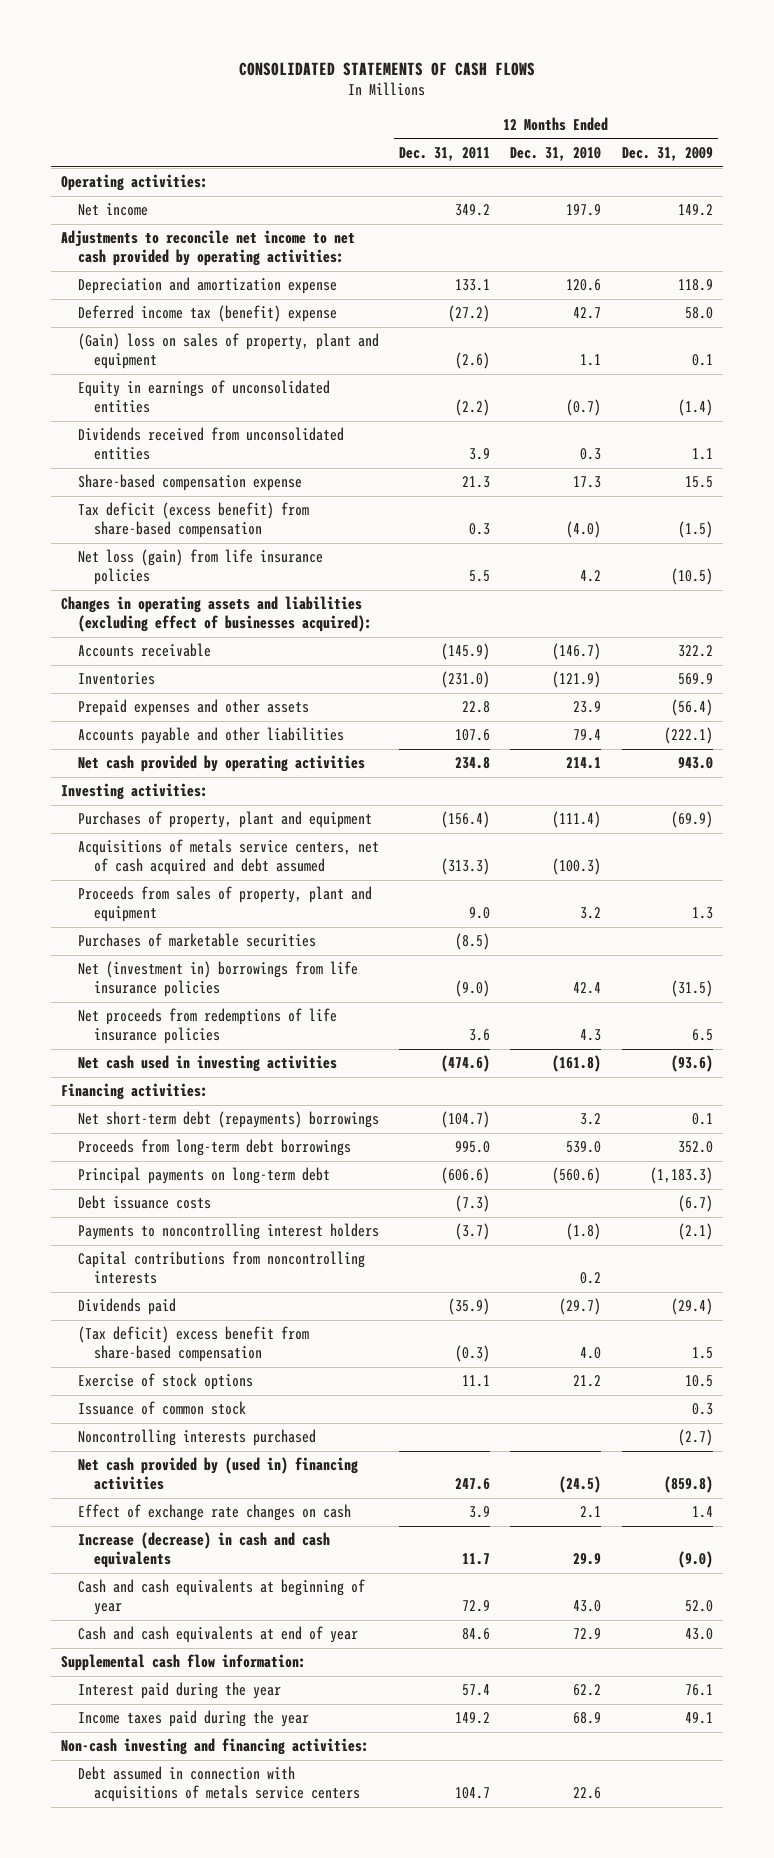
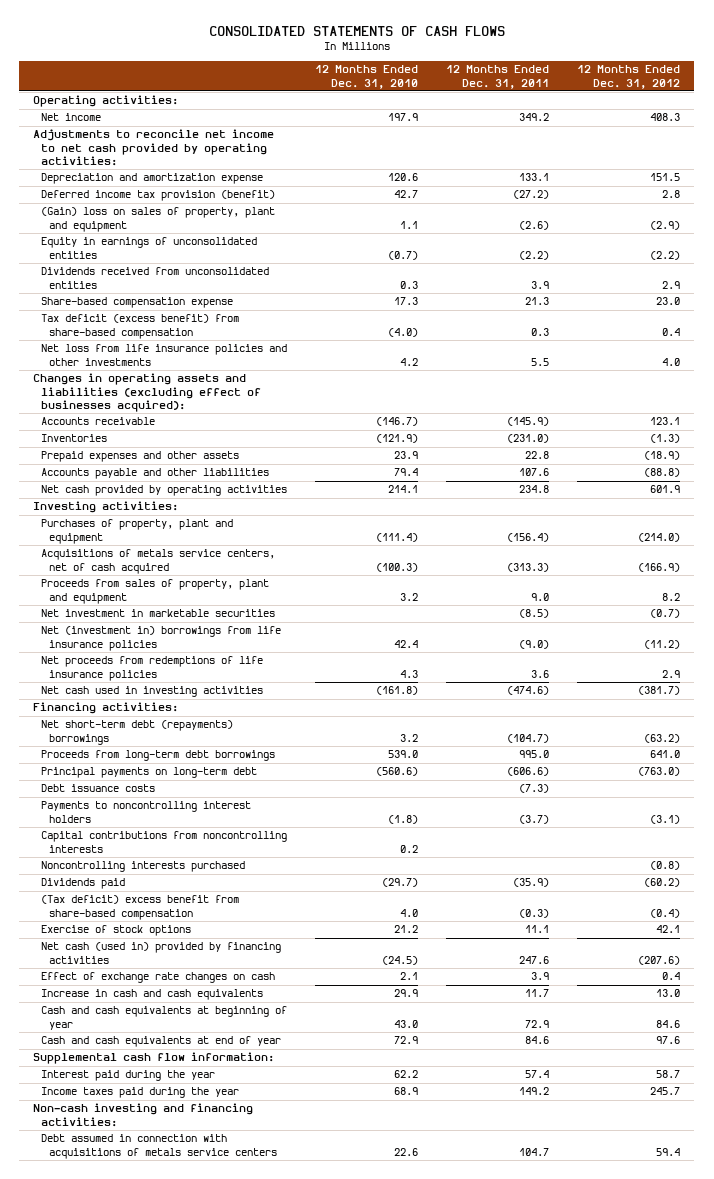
- | 12 Months Ended Dec. 31, 2011 | 12 Months Ended Dec. 31, 2010 | 12 Months Ended Dec. 31, 2009
+ | 12 Months Ended Dec. 31, 2010 | 12 Months Ended Dec. 31, 2011 | 12 Months Ended Dec. 31, 2012
- Deferred income tax (benefit) expense | (27.2) | 42.7 | 58.0
+ Deferred income tax provision (benefit) | 42.7 | (27.2) | 2.8
- Net loss (gain) from life insurance policies | 5.5 | 4.2 | (10.5)
+ Net loss from life insurance policies and other investments | 4.2 | 5.5 | 4.0
- Acquisitions of metals service centers, net of cash acquired and debt assumed | (313.3) | (100.3) |
+ Acquisitions of metals service centers, net of cash acquired | (100.3) | (313.3) | (166.9)
- Purchases of marketable securities | (8.5) | |
+ Net investment in marketable securities | | (8.5) | (0.7)
moved up: Noncontrolling interests purchased | | | (0.8)
- Issuance of common stock | | | 0.3
- Net cash provided by (used in) financing activities | 247.6 | (24.5) | (859.8)
+ Net cash (used in) provided by financing activities | (24.5) | 247.6 | (207.6)
- Increase (decrease) in cash and cash equivalents | 11.7 | 29.9 | (9.0)
+ Increase in cash and cash equivalents | 29.9 | 11.7 | 13.0

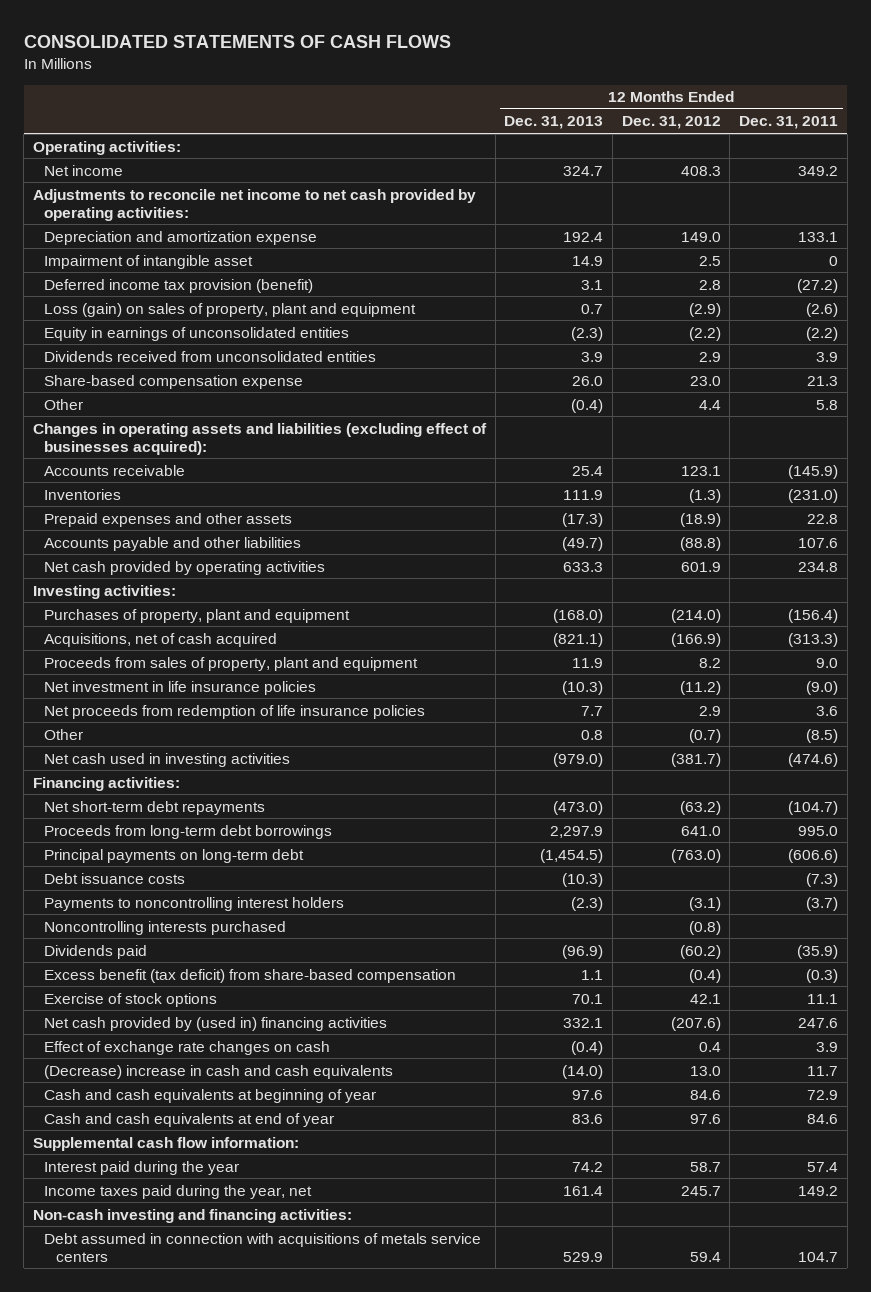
- | 12 Months Ended Dec. 31, 2010 | 12 Months Ended Dec. 31, 2011 | 12 Months Ended Dec. 31, 2012
+ | 12 Months Ended Dec. 31, 2013 | 12 Months Ended Dec. 31, 2012 | 12 Months Ended Dec. 31, 2011
- Depreciation and amortization expense | 120.6 | 133.1 | 151.5
+ Depreciation and amortization expense | 192.4 | 149.0 | 133.1
+ Impairment of intangible asset | 14.9 | 2.5 | 0
- (Gain) loss on sales of property, plant and equipment | 1.1 | (2.6) | (2.9)
+ Loss (gain) on sales of property, plant and equipment | 0.7 | (2.9) | (2.6)
- Tax deficit (excess benefit) from share-based compensation | (4.0) | 0.3 | 0.4
- Net loss from life insurance policies and other investments | 4.2 | 5.5 | 4.0
+ Other | (0.4) | 4.4 | 5.8
- Acquisitions of metals service centers, net of cash acquired | (100.3) | (313.3) | (166.9)
+ Acquisitions, net of cash acquired | (821.1) | (166.9) | (313.3)
- Net investment in marketable securities | | (8.5) | (0.7)
- Net (investment in) borrowings from life insurance policies | 42.4 | (9.0) | (11.2)
- Net proceeds from redemptions of life insurance policies | 4.3 | 3.6 | 2.9
+ Net investment in life insurance policies | (10.3) | (11.2) | (9.0)
+ Net proceeds from redemption of life insurance policies | 7.7 | 2.9 | 3.6
+ Other | 0.8 | (0.7) | (8.5)
- Net short-term debt (repayments) borrowings | 3.2 | (104.7) | (63.2)
+ Net short-term debt repayments | (473.0) | (63.2) | (104.7)
- Capital contributions from noncontrolling interests | 0.2 | |
- (Tax deficit) excess benefit from share-based compensation | 4.0 | (0.3) | (0.4)
+ Excess benefit (tax deficit) from share-based compensation | 1.1 | (0.4) | (0.3)
- Net cash (used in) provided by financing activities | (24.5) | 247.6 | (207.6)
+ Net cash provided by (used in) financing activities | 332.1 | (207.6) | 247.6
- Increase in cash and cash equivalents | 29.9 | 11.7 | 13.0
+ (Decrease) increase in cash and cash equivalents | (14.0) | 13.0 | 11.7
- Income taxes paid during the year | 68.9 | 149.2 | 245.7
+ Income taxes paid during the year, net | 161.4 | 245.7 | 149.2

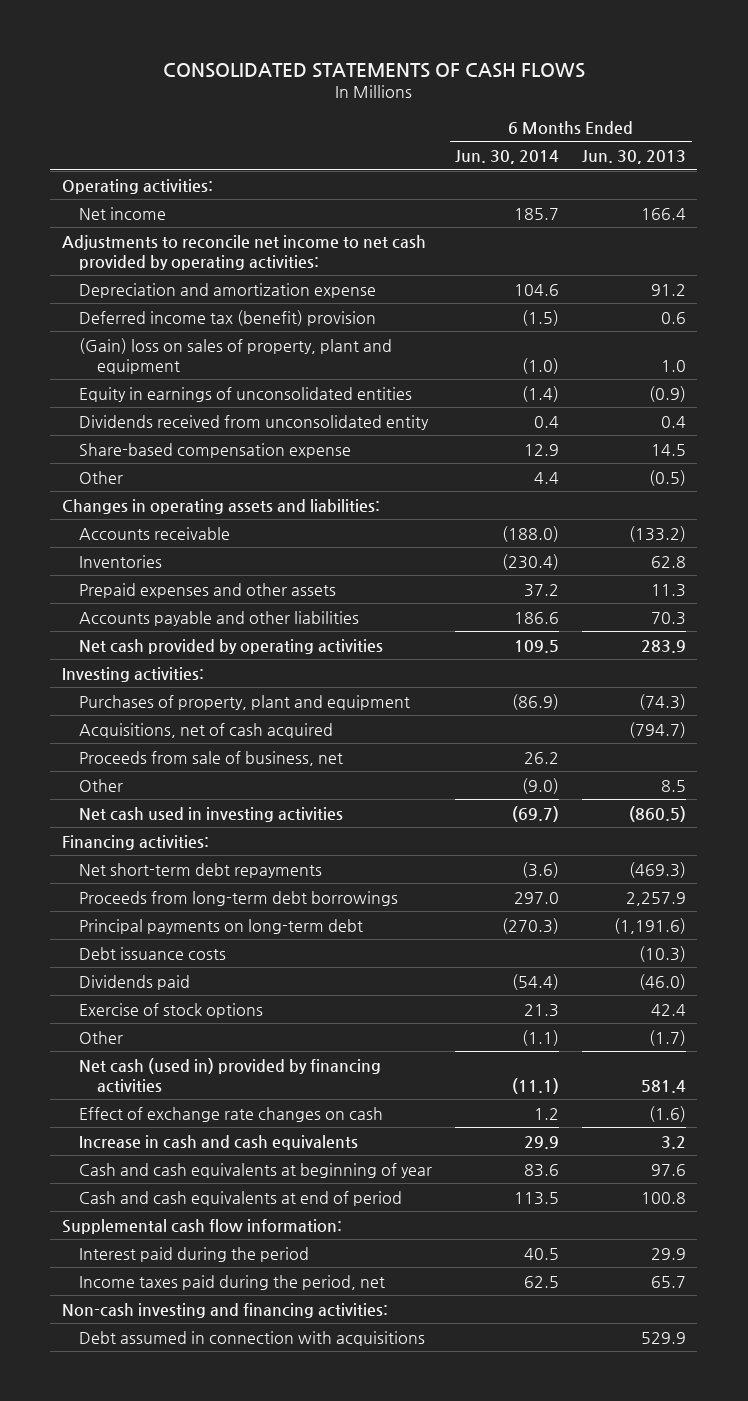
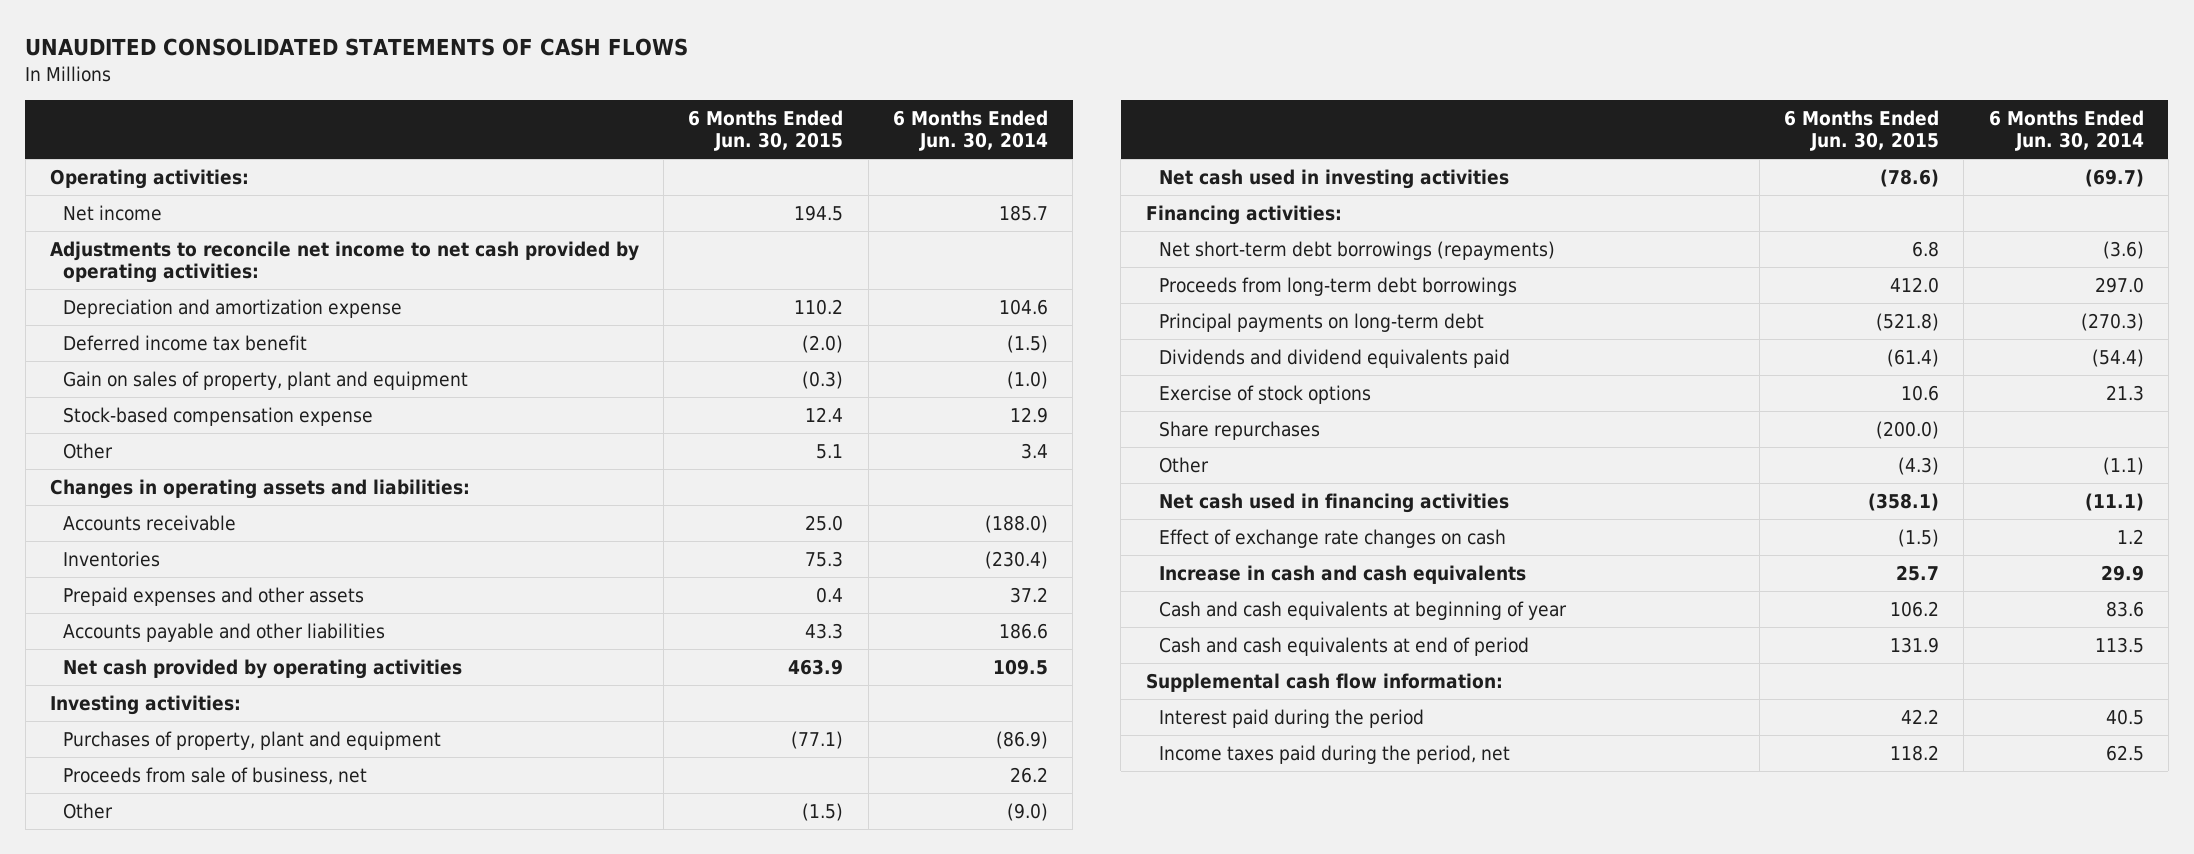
- CONSOLIDATED STATEMENTS OF CASH FLOWS
+ UNAUDITED CONSOLIDATED STATEMENTS OF CASH FLOWS
- | 6 Months Ended Jun. 30, 2014 | 6 Months Ended Jun. 30, 2013
+ | 6 Months Ended Jun. 30, 2015 | 6 Months Ended Jun. 30, 2014
- Deferred income tax (benefit) provision | (1.5) | 0.6
- (Gain) loss on sales of property, plant and equipment | (1.0) | 1.0
- Equity in earnings of unconsolidated entities | (1.4) | (0.9)
- Dividends received from unconsolidated entity | 0.4 | 0.4
- Share-based compensation expense | 12.9 | 14.5
- Other | 4.4 | (0.5)
+ Deferred income tax benefit | (2.0) | (1.5)
+ Gain on sales of property, plant and equipment | (0.3) | (1.0)
+ Stock-based compensation expense | 12.4 | 12.9
+ Other | 5.1 | 3.4
- Acquisitions, net of cash acquired | | (794.7)
- Net short-term debt repayments | (3.6) | (469.3)
+ Net short-term debt borrowings (repayments) | 6.8 | (3.6)
- Debt issuance costs | | (10.3)
- Dividends paid | (54.4) | (46.0)
+ Dividends and dividend equivalents paid | (61.4) | (54.4)
+ Share repurchases | (200.0) |
- Net cash (used in) provided by financing activities | (11.1) | 581.4
+ Net cash used in financing activities | (358.1) | (11.1)
- Non-cash investing and financing activities:
- Debt assumed in connection with acquisitions | | 529.9

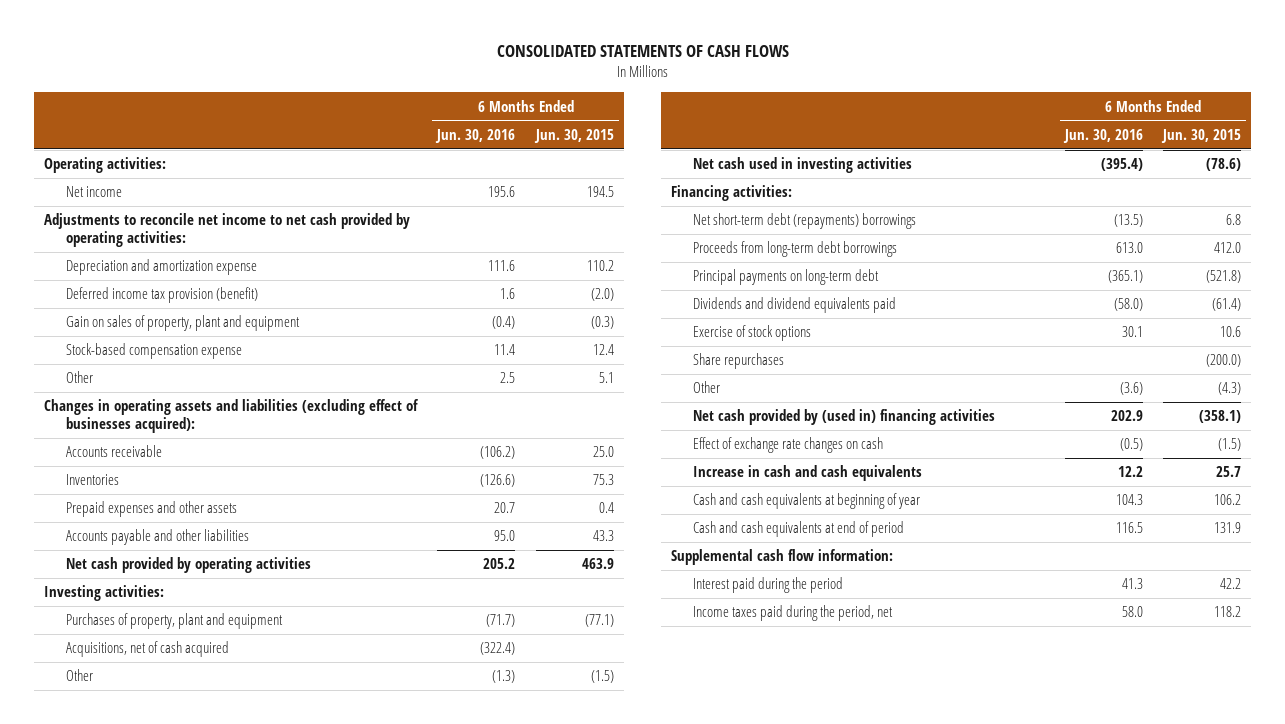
- UNAUDITED CONSOLIDATED STATEMENTS OF CASH FLOWS
+ CONSOLIDATED STATEMENTS OF CASH FLOWS
- | 6 Months Ended Jun. 30, 2015 | 6 Months Ended Jun. 30, 2014
+ | 6 Months Ended Jun. 30, 2016 | 6 Months Ended Jun. 30, 2015
- Deferred income tax benefit | (2.0) | (1.5)
+ Deferred income tax provision (benefit) | 1.6 | (2.0)
- Changes in operating assets and liabilities:
+ Changes in operating assets and liabilities (excluding effect of businesses acquired):
- Proceeds from sale of business, net | | 26.2
+ Acquisitions, net of cash acquired | (322.4) |
- Net short-term debt borrowings (repayments) | 6.8 | (3.6)
+ Net short-term debt (repayments) borrowings | (13.5) | 6.8
- Net cash used in financing activities | (358.1) | (11.1)
+ Net cash provided by (used in) financing activities | 202.9 | (358.1)

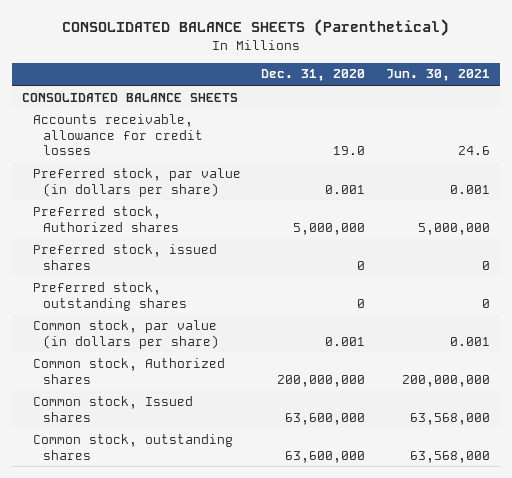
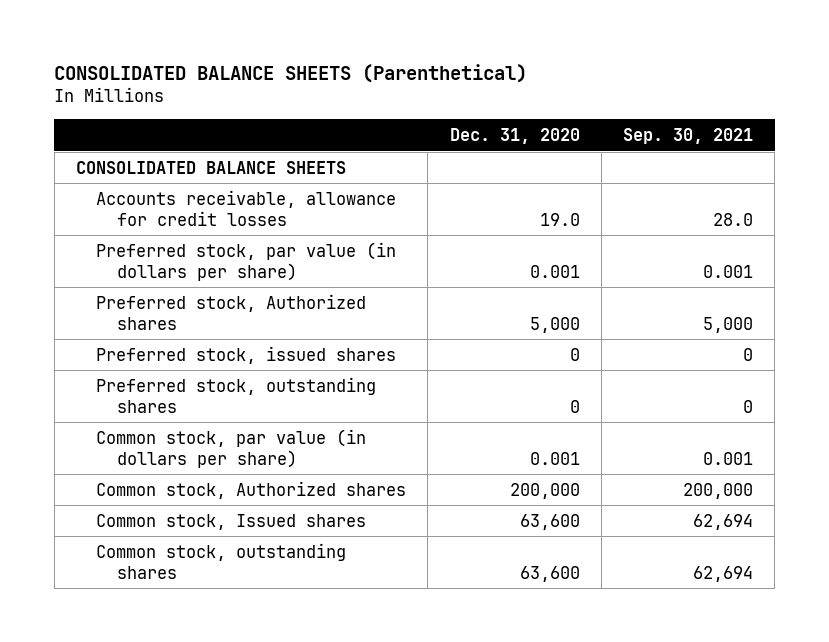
- | Dec. 31, 2020 | Jun. 30, 2021
+ | Dec. 31, 2020 | Sep. 30, 2021
- Preferred stock, Authorized shares | 5,000,000 | 5,000,000
+ Preferred stock, Authorized shares | 5,000 | 5,000
- Common stock, Authorized shares | 200,000,000 | 200,000,000
- Common stock, Issued shares | 63,600,000 | 63,568,000
- Common stock, outstanding shares | 63,600,000 | 63,568,000
+ Common stock, Authorized shares | 200,000 | 200,000
+ Common stock, Issued shares | 63,600 | 62,694
+ Common stock, outstanding shares | 63,600 | 62,694

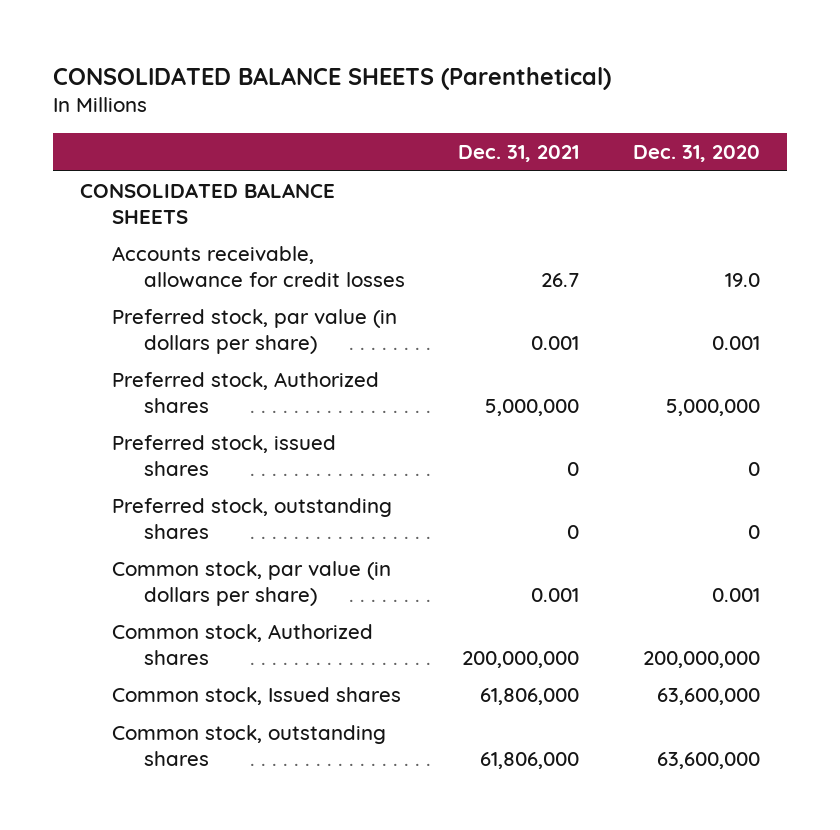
- | Dec. 31, 2020 | Sep. 30, 2021
+ | Dec. 31, 2021 | Dec. 31, 2020
- Preferred stock, Authorized shares | 5,000 | 5,000
+ Preferred stock, Authorized shares | 5,000,000 | 5,000,000
- Common stock, Authorized shares | 200,000 | 200,000
- Common stock, Issued shares | 63,600 | 62,694
- Common stock, outstanding shares | 63,600 | 62,694
+ Common stock, Authorized shares | 200,000,000 | 200,000,000
+ Common stock, Issued shares | 61,806,000 | 63,600,000
+ Common stock, outstanding shares | 61,806,000 | 63,600,000

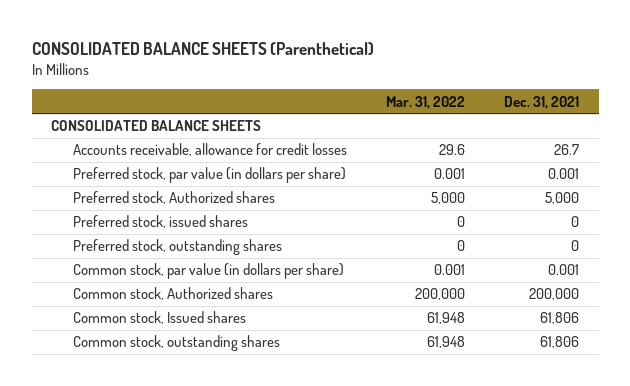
- | Dec. 31, 2021 | Dec. 31, 2020
+ | Mar. 31, 2022 | Dec. 31, 2021
- Preferred stock, Authorized shares | 5,000,000 | 5,000,000
+ Preferred stock, Authorized shares | 5,000 | 5,000
- Common stock, Authorized shares | 200,000,000 | 200,000,000
- Common stock, Issued shares | 61,806,000 | 63,600,000
- Common stock, outstanding shares | 61,806,000 | 63,600,000
+ Common stock, Authorized shares | 200,000 | 200,000
+ Common stock, Issued shares | 61,948 | 61,806
+ Common stock, outstanding shares | 61,948 | 61,806

